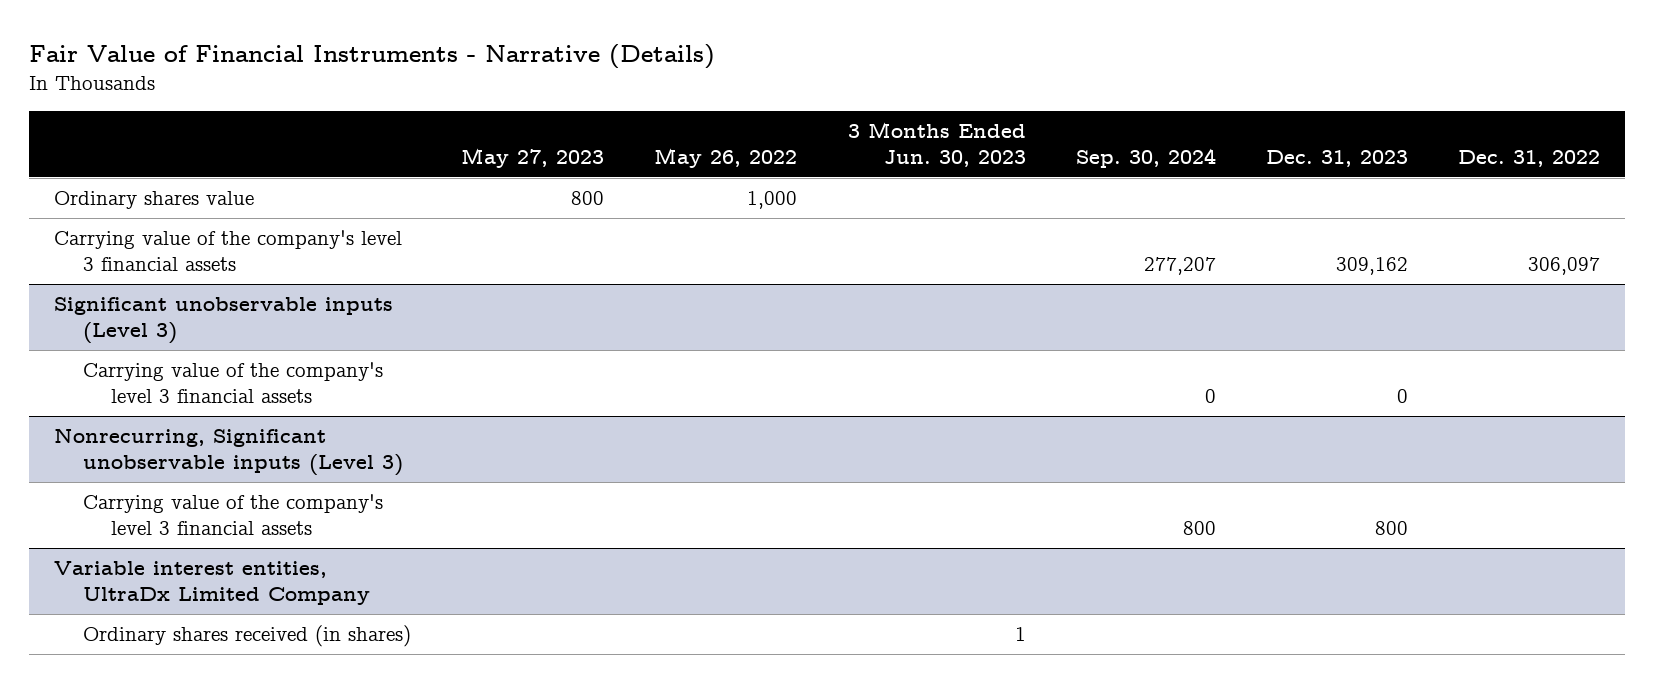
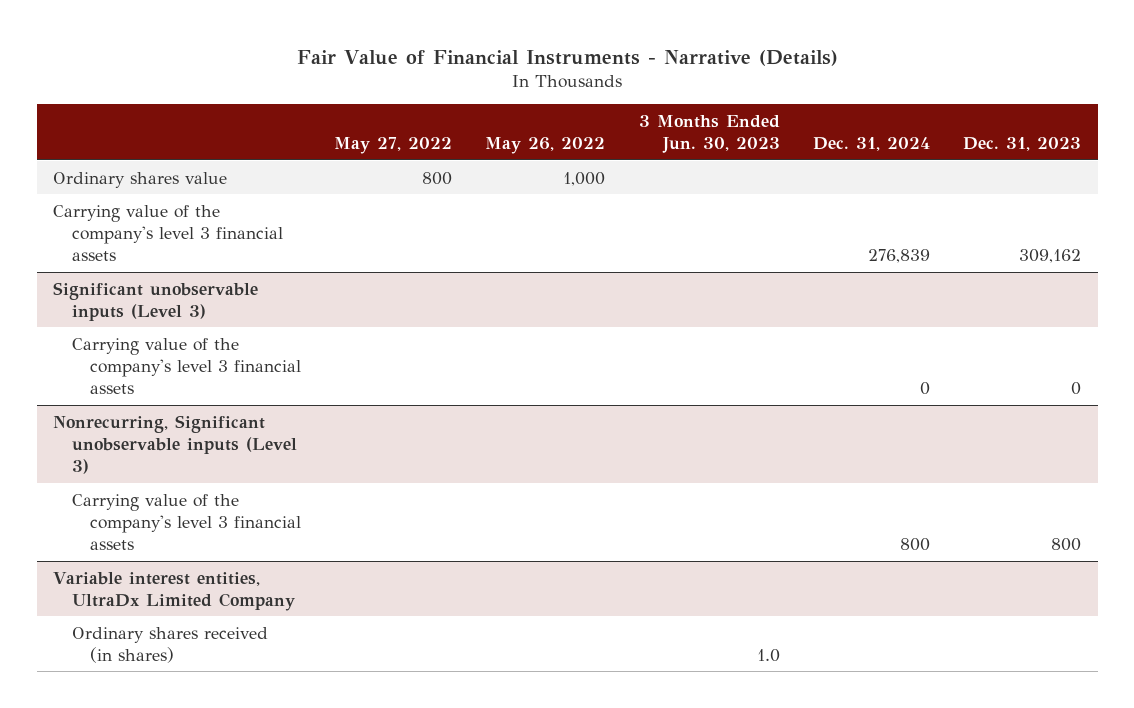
- | May 27, 2023 | May 26, 2022 | 3 Months Ended Jun. 30, 2023 | Sep. 30, 2024 | Dec. 31, 2023 | Dec. 31, 2022
+ | May 27, 2022 | May 26, 2022 | 3 Months Ended Jun. 30, 2023 | Dec. 31, 2024 | Dec. 31, 2023
@ Variable interest entities, UltraDx Limited Company
- Ordinary shares received (in shares) | | | 1 | | |
+ Ordinary shares received (in shares) | | | 1.0 | |

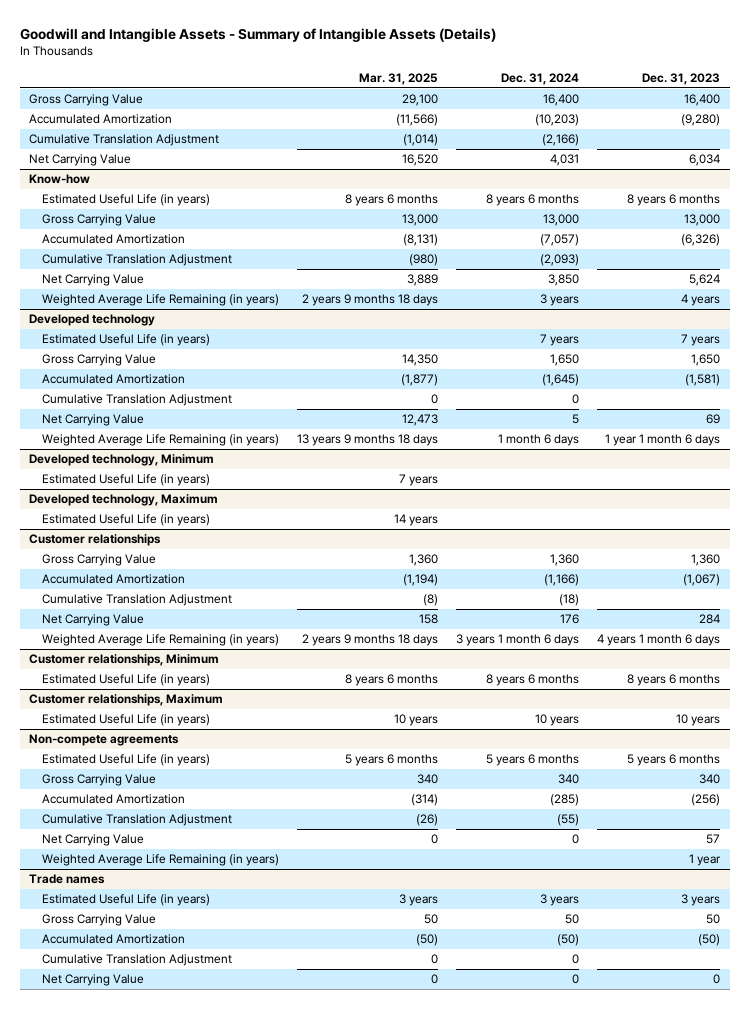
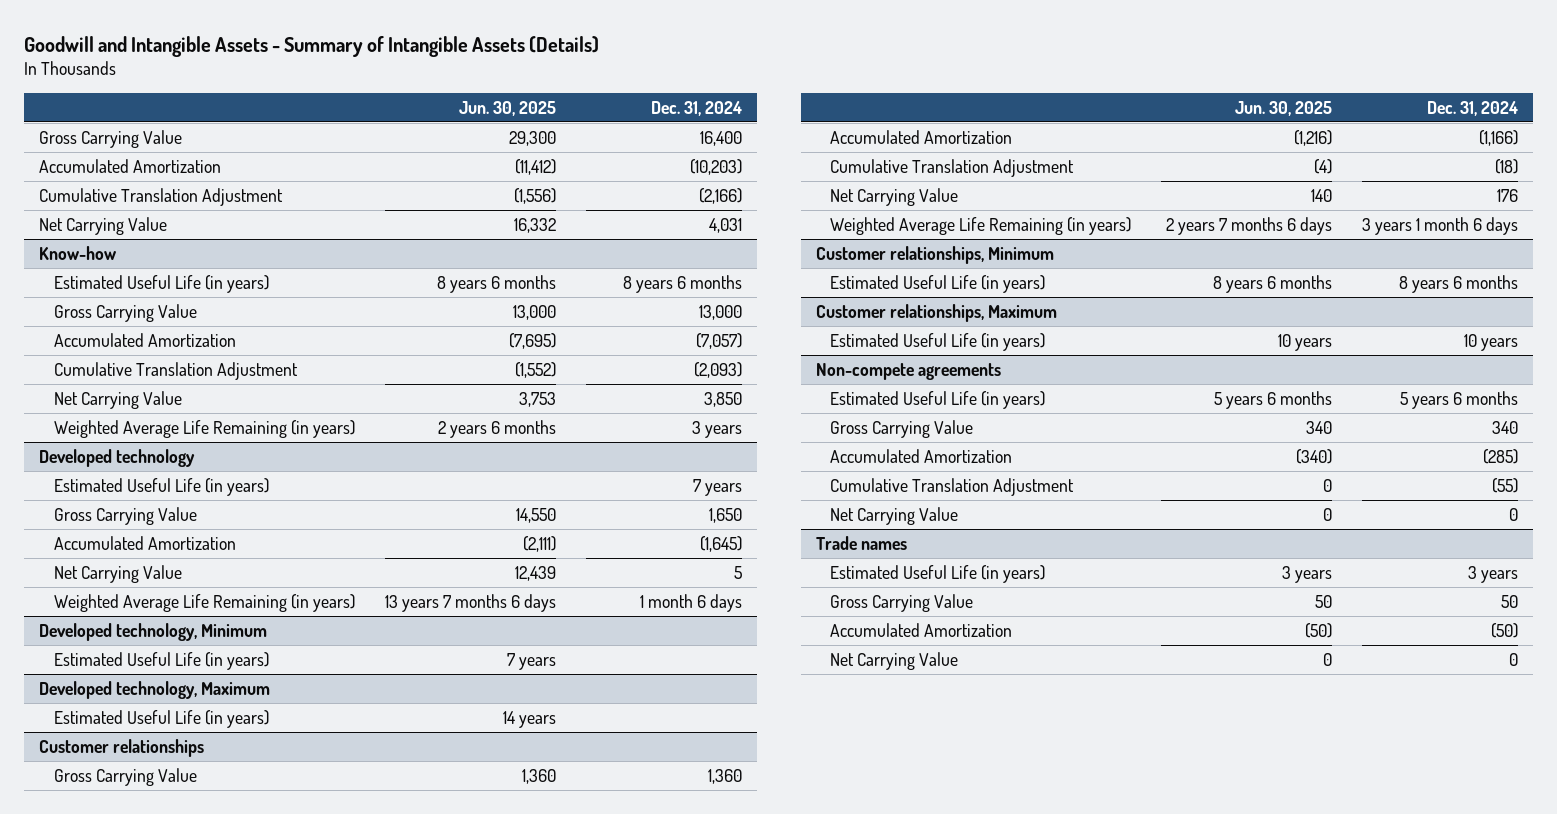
- | Mar. 31, 2025 | Dec. 31, 2024 | Dec. 31, 2023
+ | Jun. 30, 2025 | Dec. 31, 2024
@ Developed technology
- Cumulative Translation Adjustment | 0 | 0 |
@ Non-compete agreements
- Weighted Average Life Remaining (in years) | | | 1 year
@ Trade names
- Cumulative Translation Adjustment | 0 | 0 |

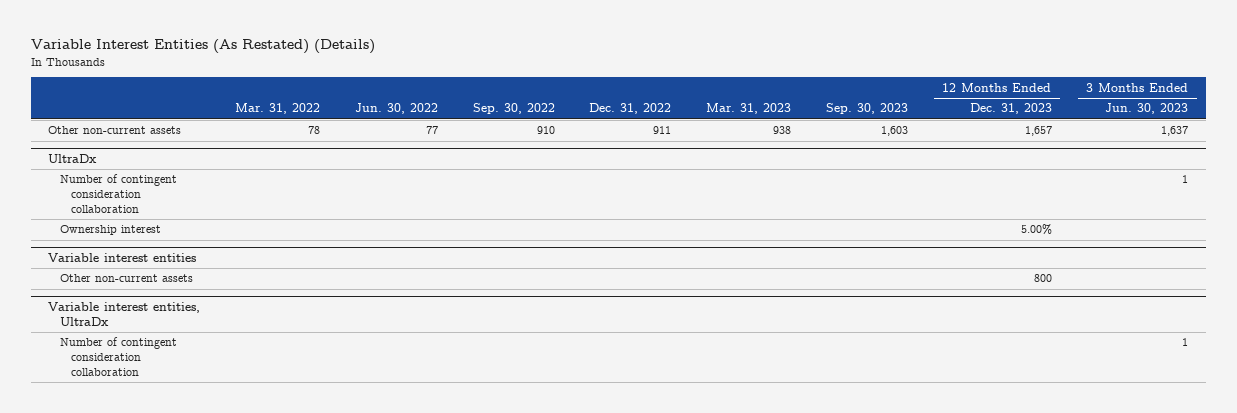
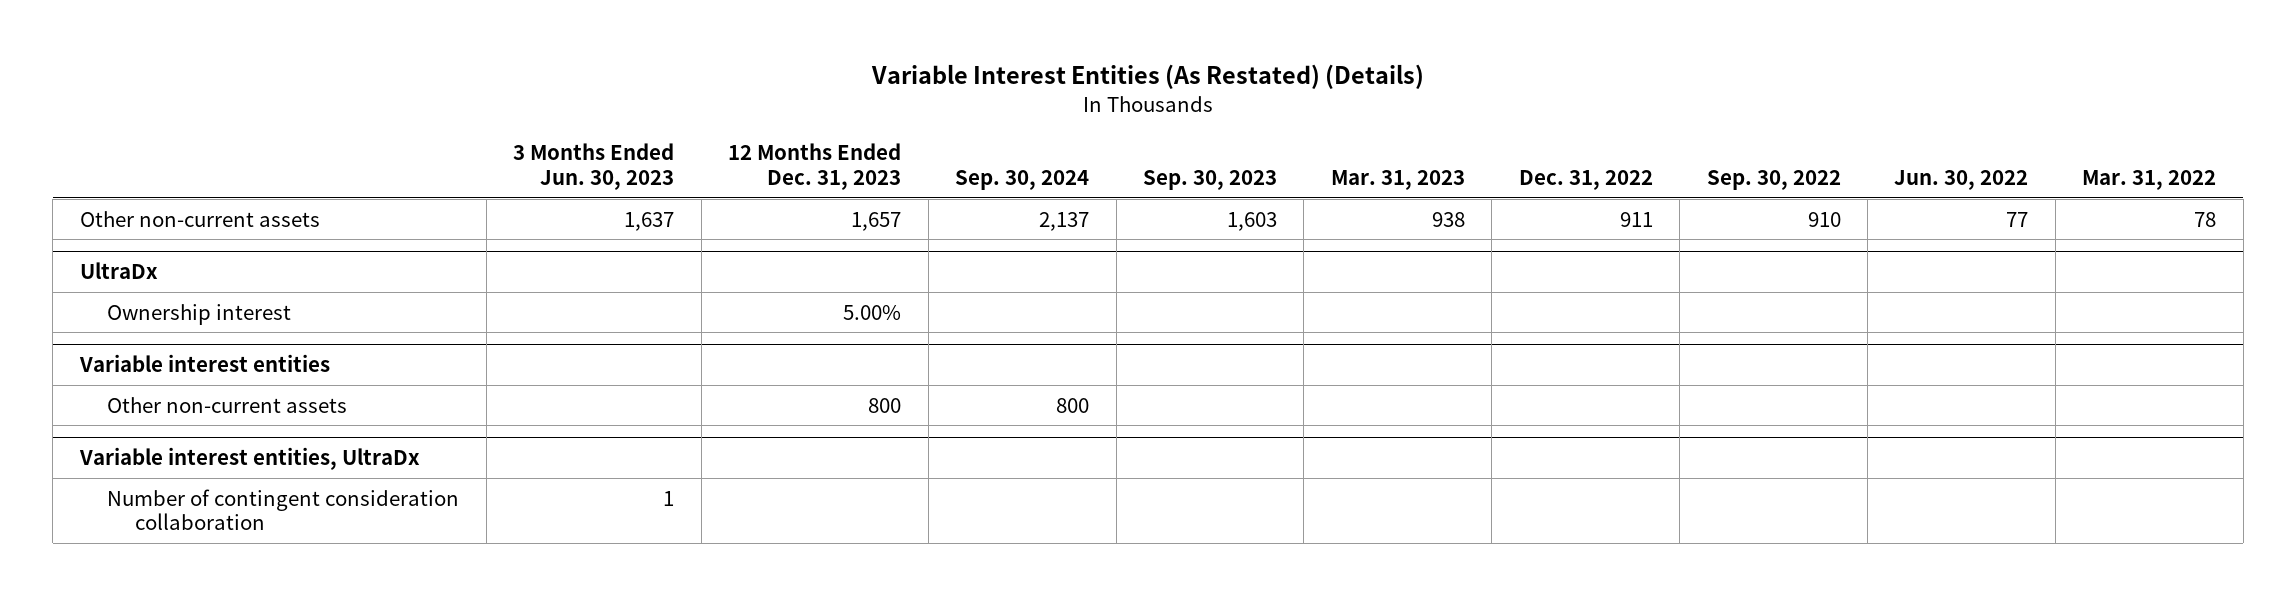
- | Mar. 31, 2022 | Jun. 30, 2022 | Sep. 30, 2022 | Dec. 31, 2022 | Mar. 31, 2023 | Sep. 30, 2023 | 12 Months Ended Dec. 31, 2023 | 3 Months Ended Jun. 30, 2023
+ | 3 Months Ended Jun. 30, 2023 | 12 Months Ended Dec. 31, 2023 | Sep. 30, 2024 | Sep. 30, 2023 | Mar. 31, 2023 | Dec. 31, 2022 | Sep. 30, 2022 | Jun. 30, 2022 | Mar. 31, 2022
@ UltraDx
- Number of contingent consideration collaboration | | | | | | | | 1

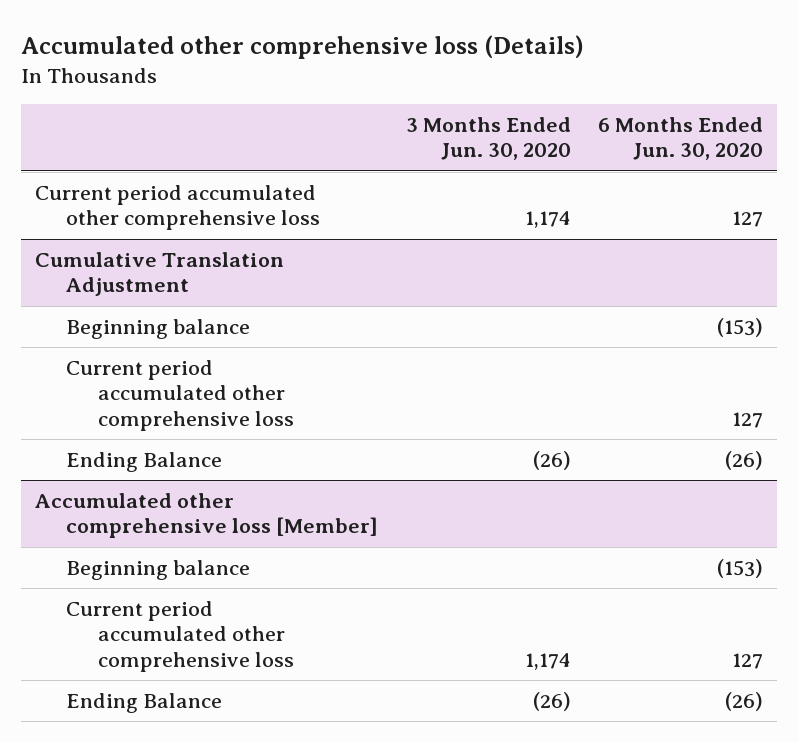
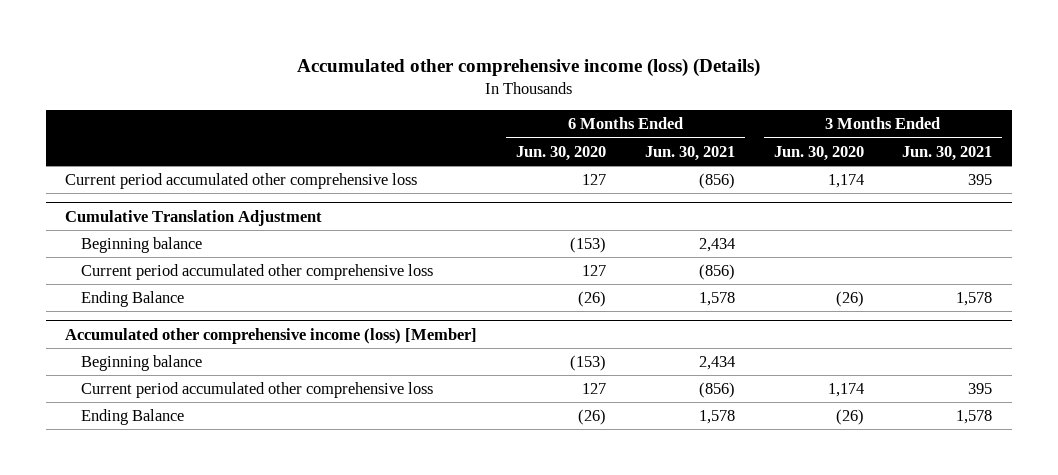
- Accumulated other comprehensive loss (Details)
+ Accumulated other comprehensive income (loss) (Details)
- | 3 Months Ended Jun. 30, 2020 | 6 Months Ended Jun. 30, 2020
+ | 6 Months Ended Jun. 30, 2020 | 6 Months Ended Jun. 30, 2021 | 3 Months Ended Jun. 30, 2020 | 3 Months Ended Jun. 30, 2021
- Accumulated other comprehensive loss [Member]
+ Accumulated other comprehensive income (loss) [Member]

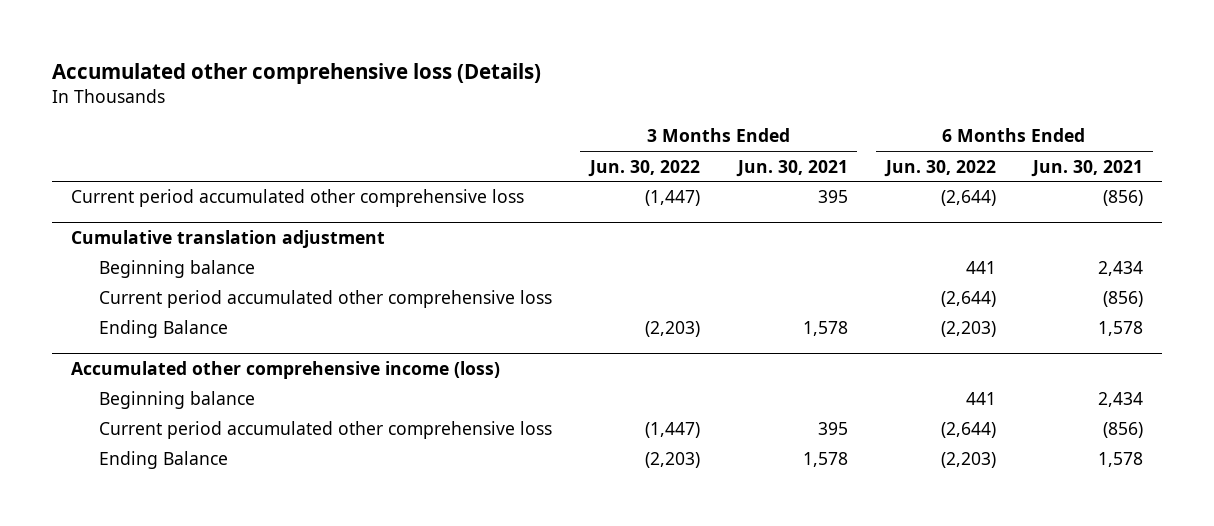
- Accumulated other comprehensive income (loss) (Details)
+ Accumulated other comprehensive loss (Details)
- | 6 Months Ended Jun. 30, 2020 | 6 Months Ended Jun. 30, 2021 | 3 Months Ended Jun. 30, 2020 | 3 Months Ended Jun. 30, 2021
+ | 3 Months Ended Jun. 30, 2022 | 3 Months Ended Jun. 30, 2021 | 6 Months Ended Jun. 30, 2022 | 6 Months Ended Jun. 30, 2021
- Cumulative Translation Adjustment
+ Cumulative translation adjustment
- Accumulated other comprehensive income (loss) [Member]
+ Accumulated other comprehensive income (loss)

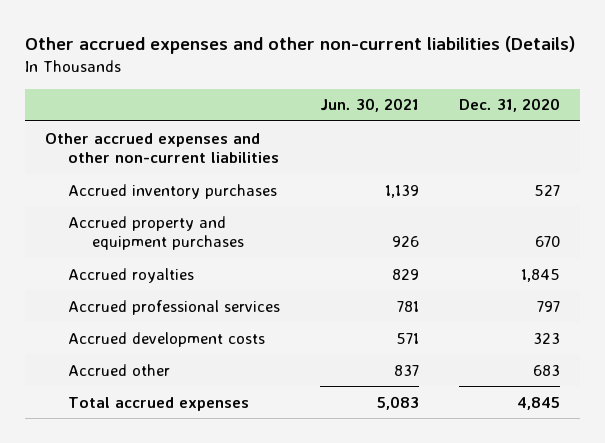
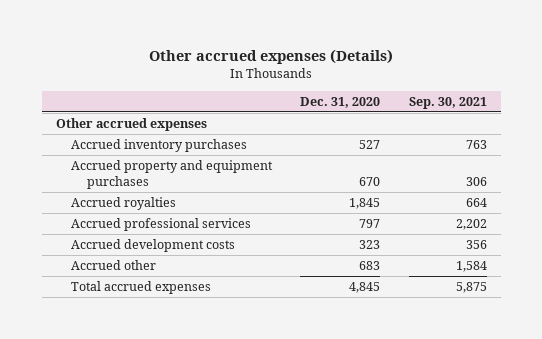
- Other accrued expenses and other non-current liabilities (Details)
+ Other accrued expenses (Details)
- | Jun. 30, 2021 | Dec. 31, 2020
+ | Dec. 31, 2020 | Sep. 30, 2021
- Other accrued expenses and other non-current liabilities
+ Other accrued expenses

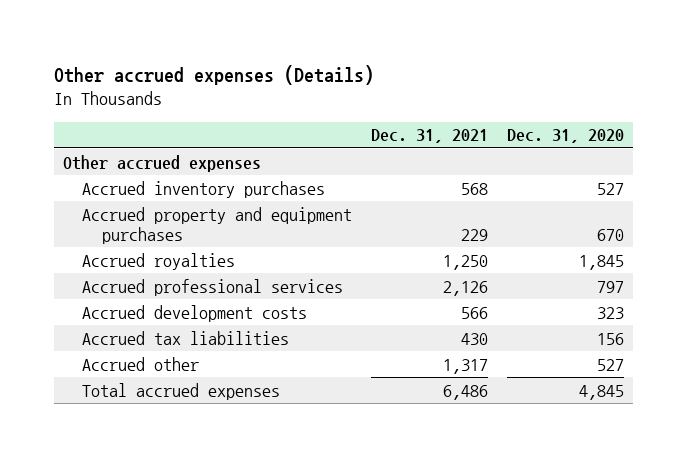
- | Dec. 31, 2020 | Sep. 30, 2021
+ | Dec. 31, 2021 | Dec. 31, 2020
- Accrued other | 683 | 1,584
+ Accrued tax liabilities | 430 | 156
+ Accrued other | 1,317 | 527

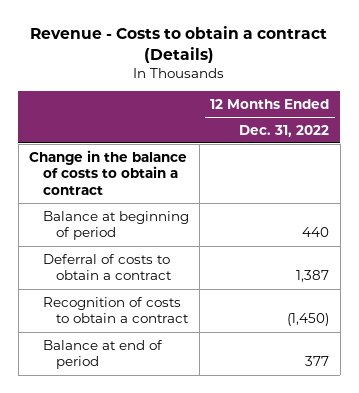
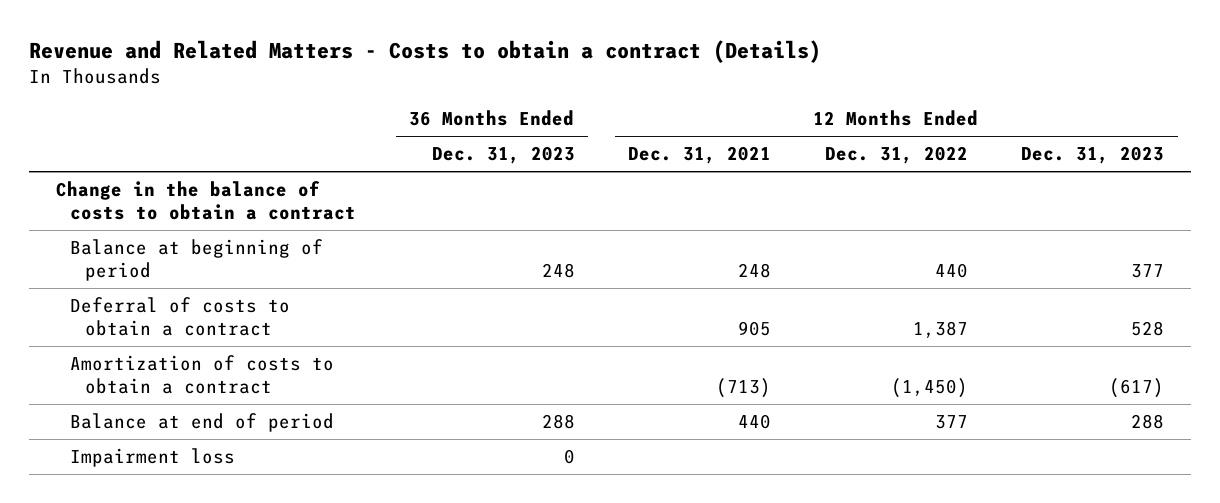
- Revenue - Costs to obtain a contract (Details)
+ Revenue and Related Matters - Costs to obtain a contract (Details)
- | 12 Months Ended Dec. 31, 2022
+ | 36 Months Ended Dec. 31, 2023 | 12 Months Ended Dec. 31, 2021 | 12 Months Ended Dec. 31, 2022 | 12 Months Ended Dec. 31, 2023
- Recognition of costs to obtain a contract | (1,450)
+ Amortization of costs to obtain a contract | | (713) | (1,450) | (617)
+ Impairment loss | 0 | | |

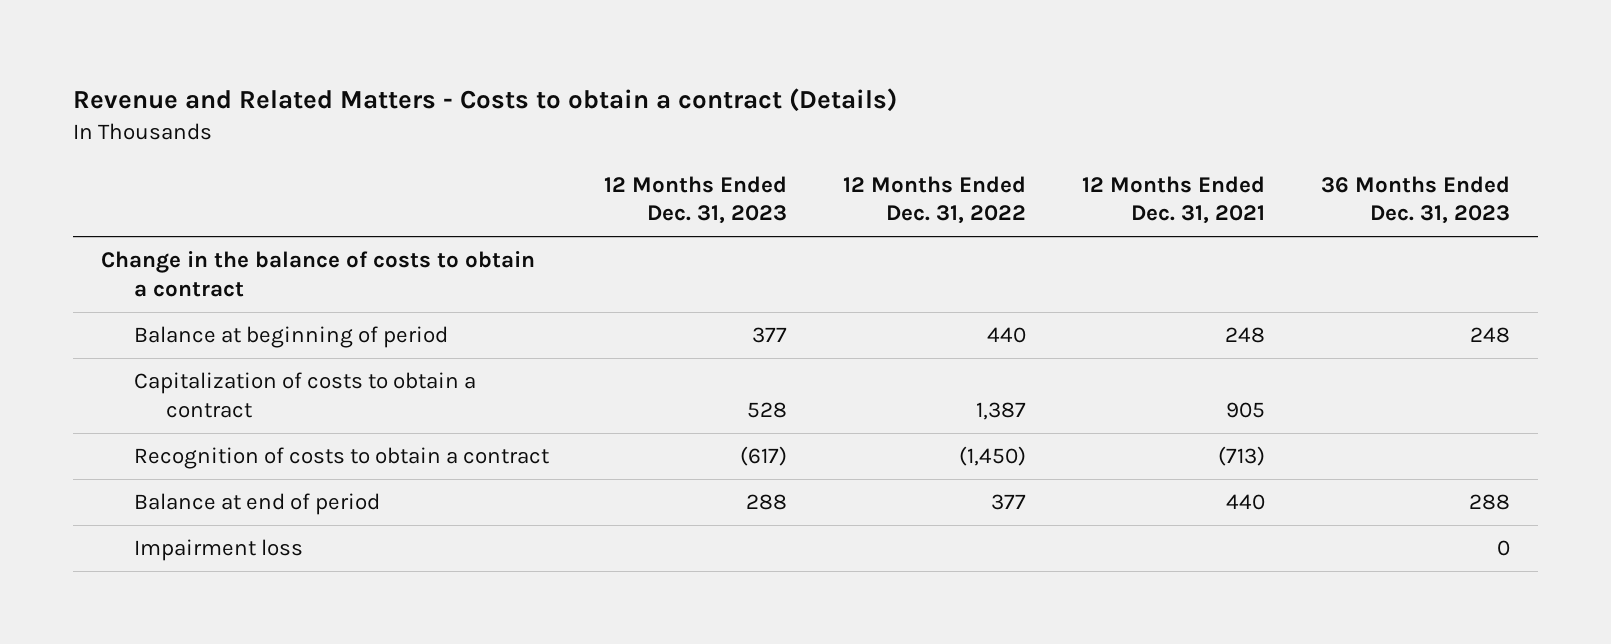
- | 36 Months Ended Dec. 31, 2023 | 12 Months Ended Dec. 31, 2021 | 12 Months Ended Dec. 31, 2022 | 12 Months Ended Dec. 31, 2023
+ | 12 Months Ended Dec. 31, 2023 | 12 Months Ended Dec. 31, 2022 | 12 Months Ended Dec. 31, 2021 | 36 Months Ended Dec. 31, 2023
- Deferral of costs to obtain a contract | | 905 | 1,387 | 528
- Amortization of costs to obtain a contract | | (713) | (1,450) | (617)
+ Capitalization of costs to obtain a contract | 528 | 1,387 | 905 |
+ Recognition of costs to obtain a contract | (617) | (1,450) | (713) |

